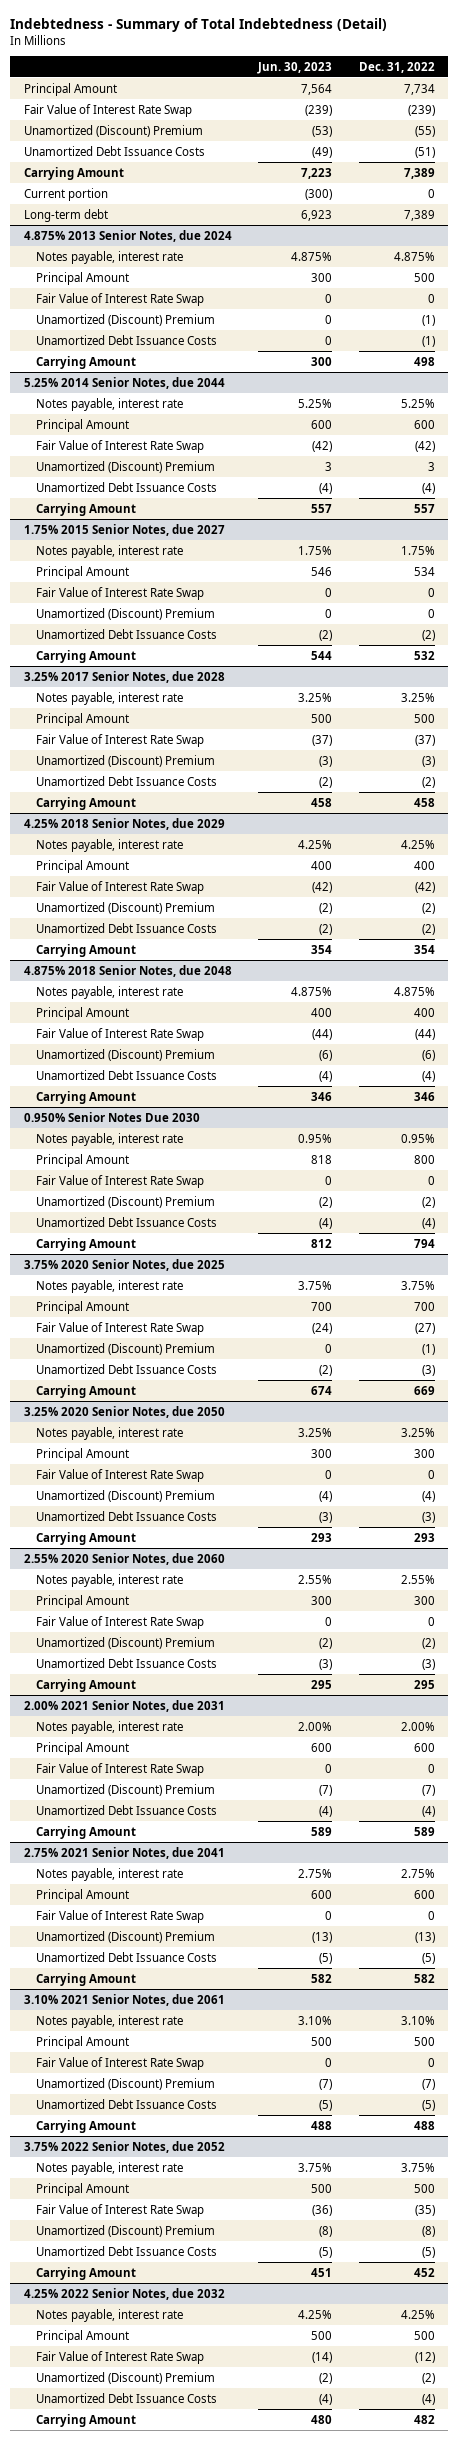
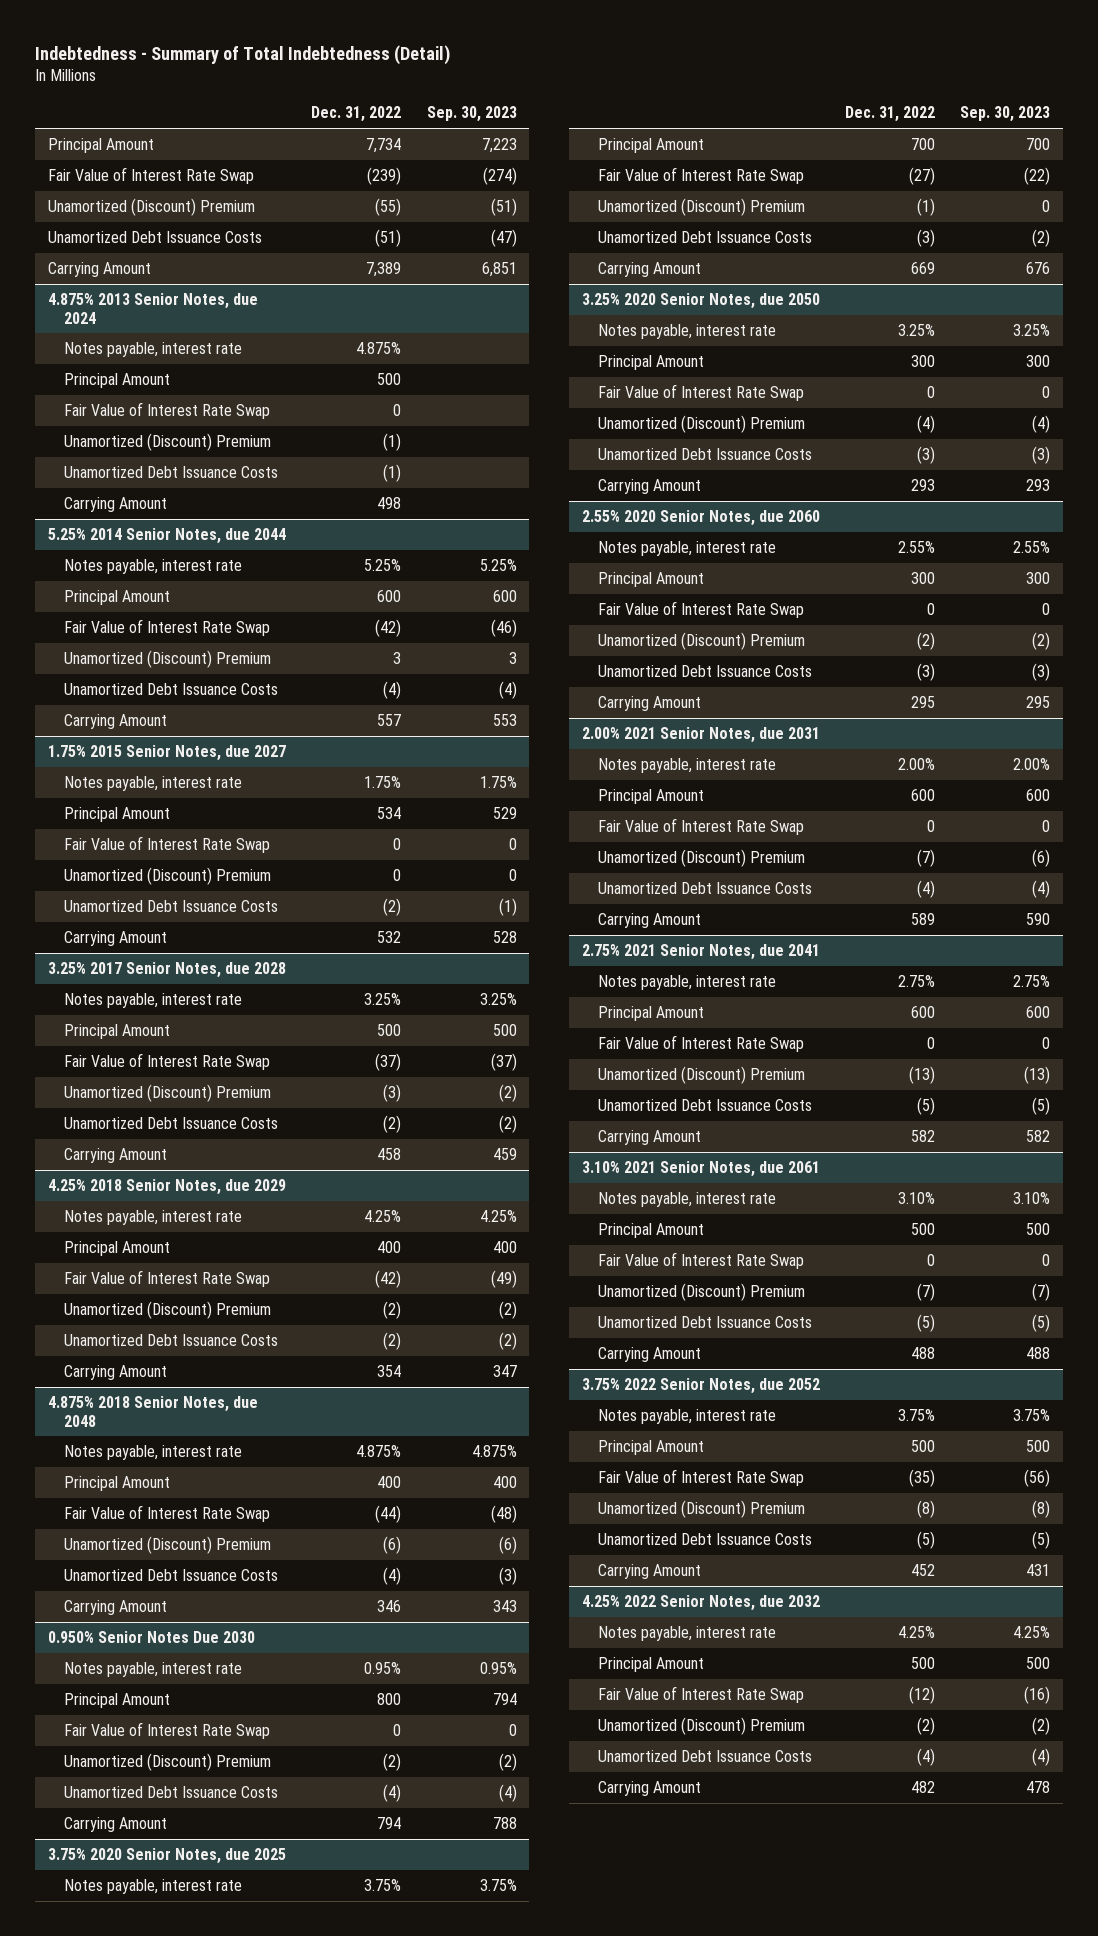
- | Jun. 30, 2023 | Dec. 31, 2022
+ | Dec. 31, 2022 | Sep. 30, 2023
- Current portion | (300) | 0
- Long-term debt | 6,923 | 7,389

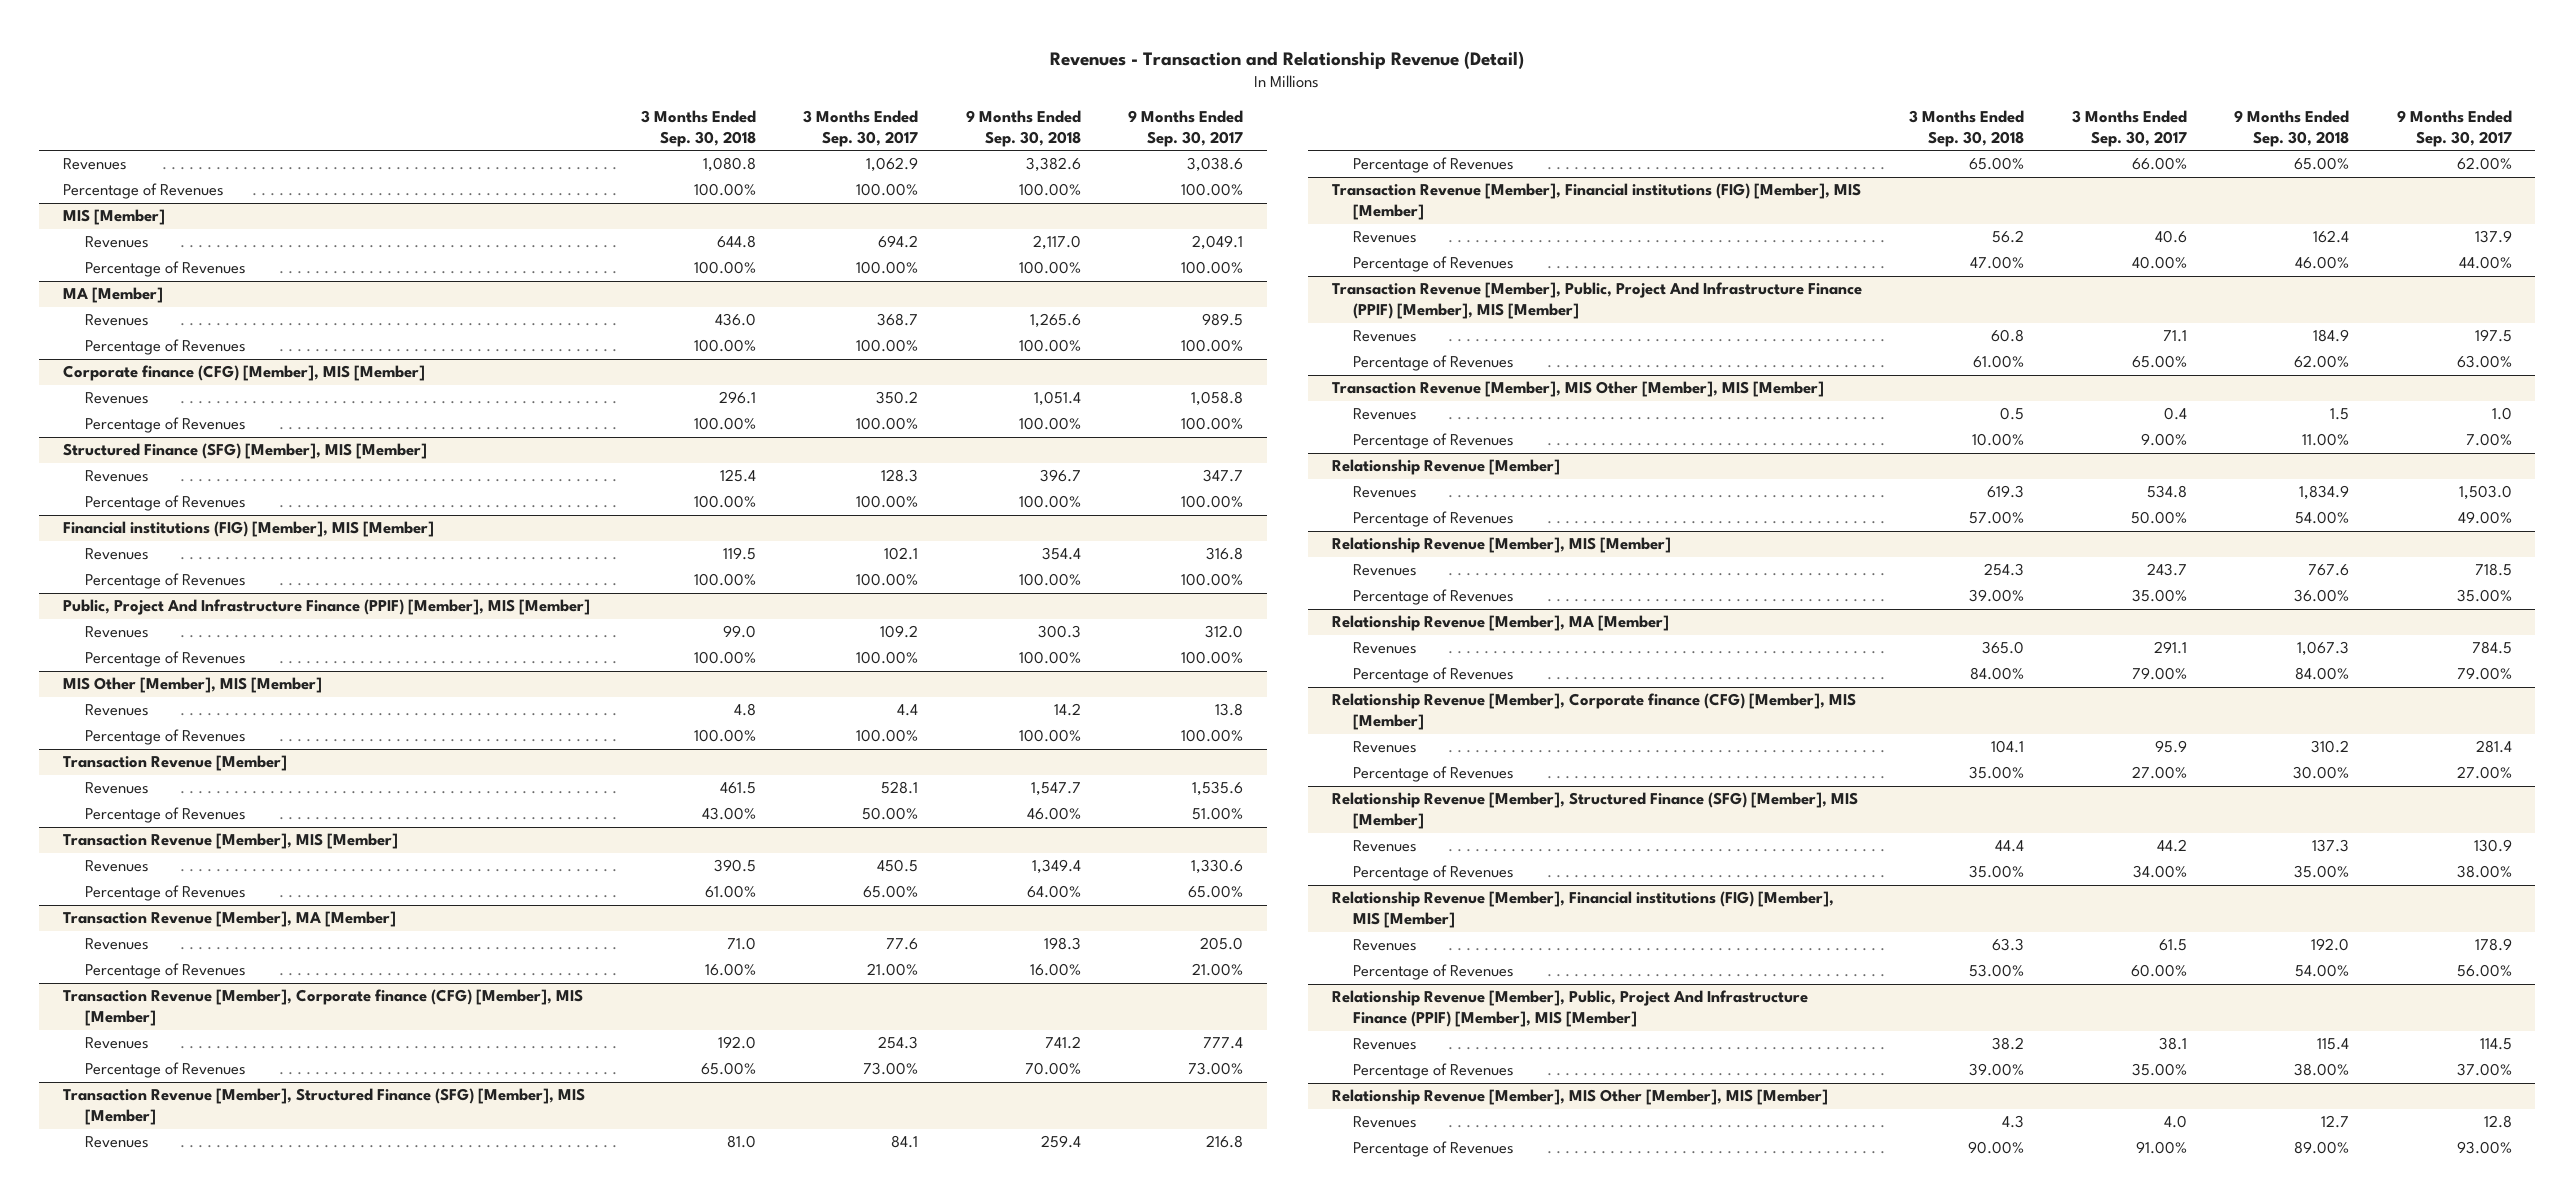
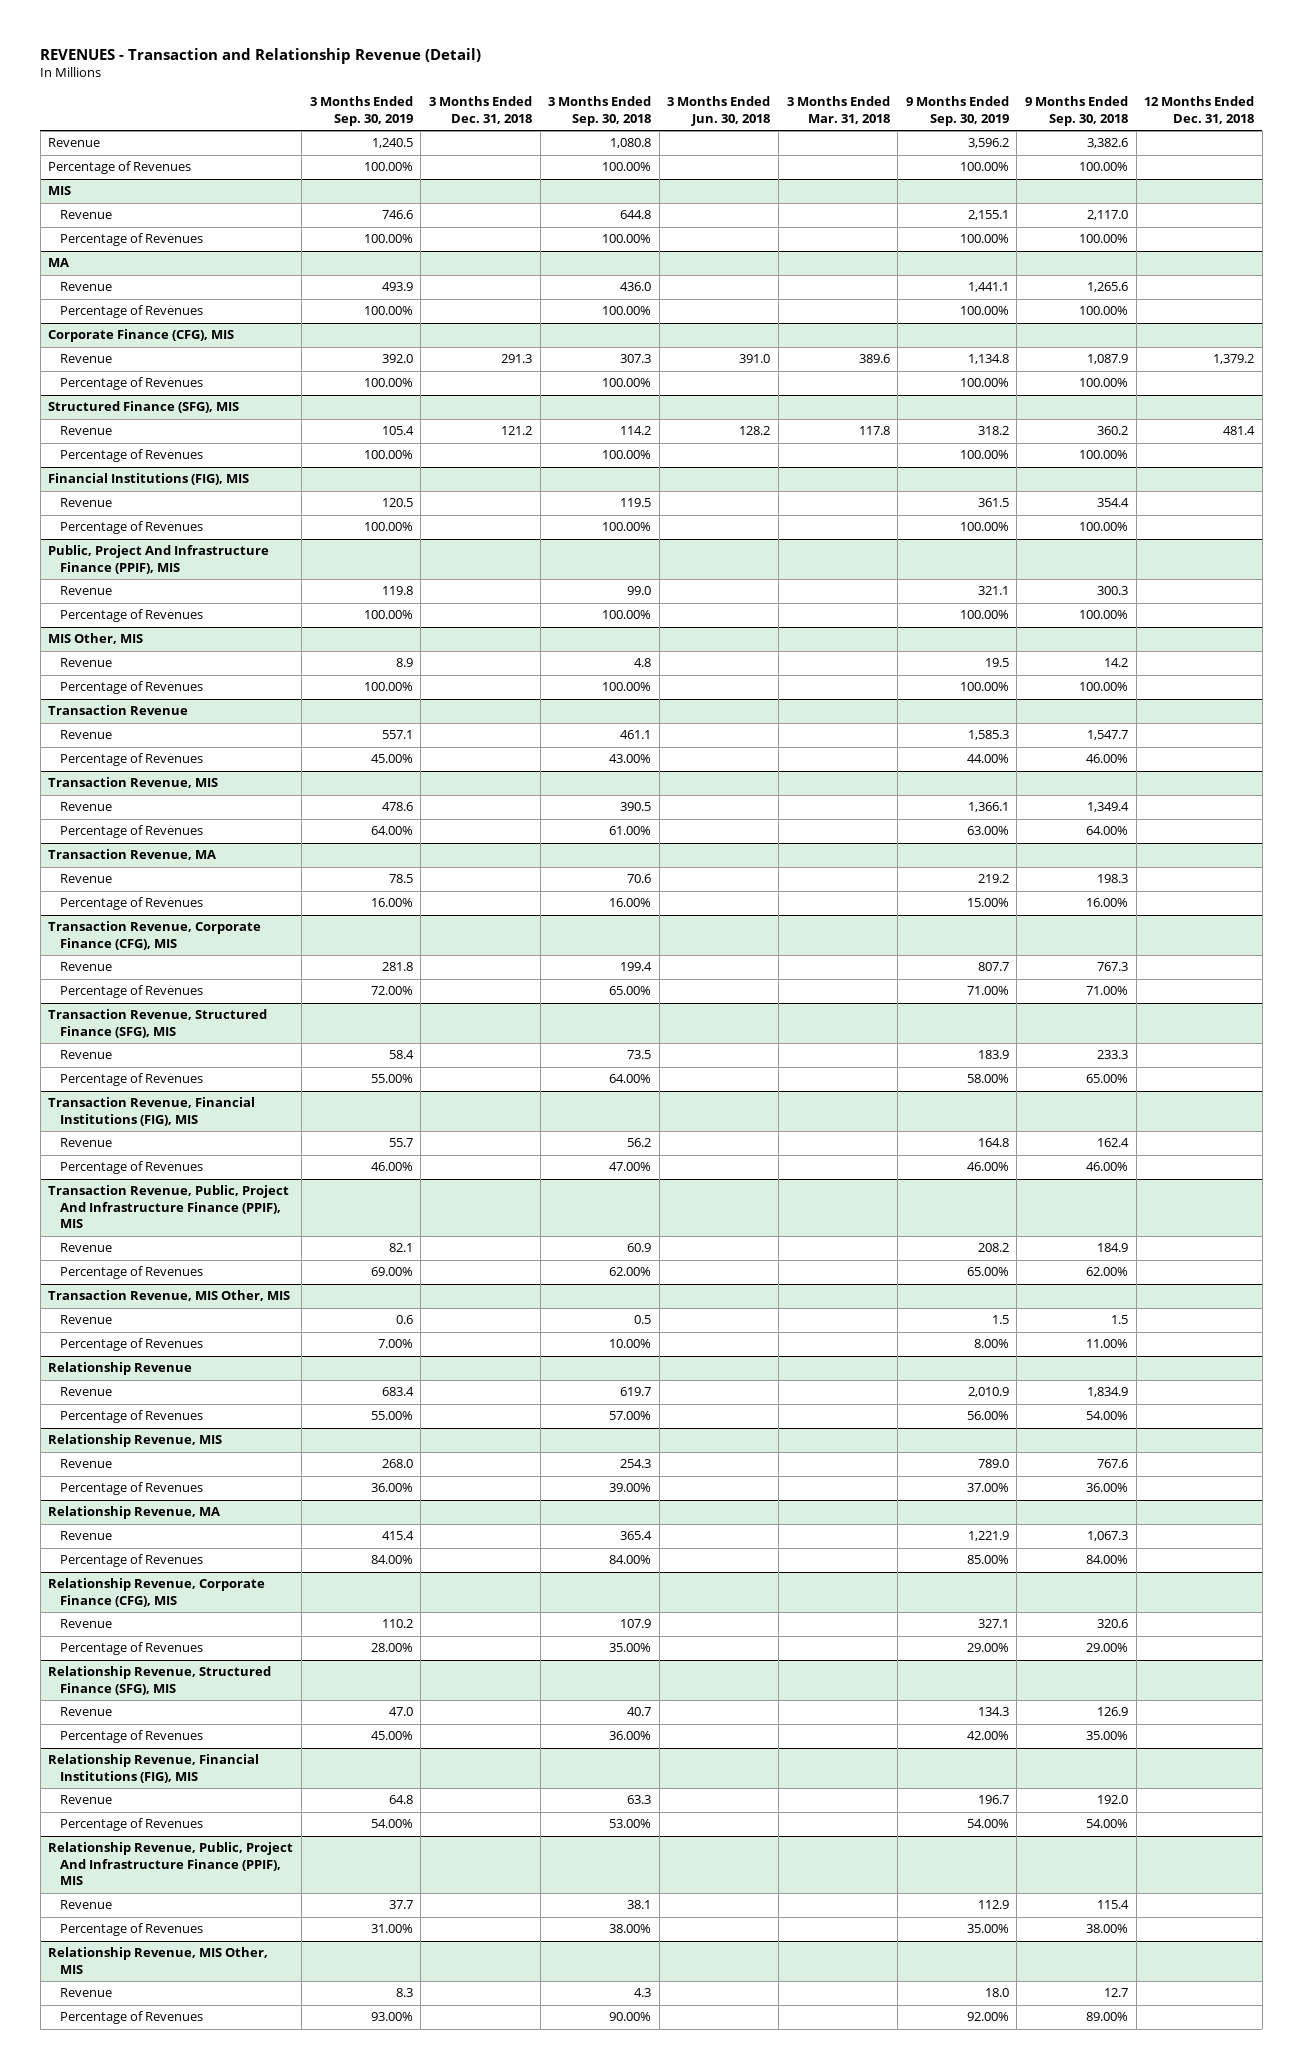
- Revenues - Transaction and Relationship Revenue (Detail)
+ REVENUES - Transaction and Relationship Revenue (Detail)
- | 3 Months Ended Sep. 30, 2018 | 3 Months Ended Sep. 30, 2017 | 9 Months Ended Sep. 30, 2018 | 9 Months Ended Sep. 30, 2017
+ | 3 Months Ended Sep. 30, 2019 | 3 Months Ended Dec. 31, 2018 | 3 Months Ended Sep. 30, 2018 | 3 Months Ended Jun. 30, 2018 | 3 Months Ended Mar. 31, 2018 | 9 Months Ended Sep. 30, 2019 | 9 Months Ended Sep. 30, 2018 | 12 Months Ended Dec. 31, 2018
- Revenues | 1,080.8 | 1,062.9 | 3,382.6 | 3,038.6
+ Revenue | 1,240.5 | | 1,080.8 | | | 3,596.2 | 3,382.6 |
- MIS [Member]
- Revenues | 644.8 | 694.2 | 2,117.0 | 2,049.1
+ MIS
+ Revenue | 746.6 | | 644.8 | | | 2,155.1 | 2,117.0 |
- MA [Member]
- Revenues | 436.0 | 368.7 | 1,265.6 | 989.5
+ MA
+ Revenue | 493.9 | | 436.0 | | | 1,441.1 | 1,265.6 |
- Corporate finance (CFG) [Member], MIS [Member]
- Revenues | 296.1 | 350.2 | 1,051.4 | 1,058.8
+ Corporate Finance (CFG), MIS
+ Revenue | 392.0 | 291.3 | 307.3 | 391.0 | 389.6 | 1,134.8 | 1,087.9 | 1,379.2
- Structured Finance (SFG) [Member], MIS [Member]
- Revenues | 125.4 | 128.3 | 396.7 | 347.7
+ Structured Finance (SFG), MIS
+ Revenue | 105.4 | 121.2 | 114.2 | 128.2 | 117.8 | 318.2 | 360.2 | 481.4
- Financial institutions (FIG) [Member], MIS [Member]
- Revenues | 119.5 | 102.1 | 354.4 | 316.8
+ Financial Institutions (FIG), MIS
+ Revenue | 120.5 | | 119.5 | | | 361.5 | 354.4 |
- Public, Project And Infrastructure Finance (PPIF) [Member], MIS [Member]
- Revenues | 99.0 | 109.2 | 300.3 | 312.0
+ Public, Project And Infrastructure Finance (PPIF), MIS
+ Revenue | 119.8 | | 99.0 | | | 321.1 | 300.3 |
- MIS Other [Member], MIS [Member]
- Revenues | 4.8 | 4.4 | 14.2 | 13.8
+ MIS Other, MIS
+ Revenue | 8.9 | | 4.8 | | | 19.5 | 14.2 |
- Transaction Revenue [Member]
- Revenues | 461.5 | 528.1 | 1,547.7 | 1,535.6
+ Transaction Revenue
+ Revenue | 557.1 | | 461.1 | | | 1,585.3 | 1,547.7 |
- Transaction Revenue [Member], MIS [Member]
- Revenues | 390.5 | 450.5 | 1,349.4 | 1,330.6
+ Transaction Revenue, MIS
+ Revenue | 478.6 | | 390.5 | | | 1,366.1 | 1,349.4 |
- Transaction Revenue [Member], MA [Member]
- Revenues | 71.0 | 77.6 | 198.3 | 205.0
+ Transaction Revenue, MA
+ Revenue | 78.5 | | 70.6 | | | 219.2 | 198.3 |
- Transaction Revenue [Member], Corporate finance (CFG) [Member], MIS [Member]
- Revenues | 192.0 | 254.3 | 741.2 | 777.4
- Percentage of Revenues | 65.00% | 73.00% | 70.00% | 73.00%
- Transaction Revenue [Member], Structured Finance (SFG) [Member], MIS [Member]
- Revenues | 81.0 | 84.1 | 259.4 | 216.8
- Percentage of Revenues | 65.00% | 66.00% | 65.00% | 62.00%
- Transaction Revenue [Member], Financial institutions (FIG) [Member], MIS [Member]
- Revenues | 56.2 | 40.6 | 162.4 | 137.9
+ Transaction Revenue, Corporate Finance (CFG), MIS
+ Revenue | 281.8 | | 199.4 | | | 807.7 | 767.3 |
+ Percentage of Revenues | 72.00% | | 65.00% | | | 71.00% | 71.00% |
+ Transaction Revenue, Structured Finance (SFG), MIS
+ Revenue | 58.4 | | 73.5 | | | 183.9 | 233.3 |
+ Percentage of Revenues | 55.00% | | 64.00% | | | 58.00% | 65.00% |
+ Transaction Revenue, Financial Institutions (FIG), MIS
+ Revenue | 55.7 | | 56.2 | | | 164.8 | 162.4 |
- Transaction Revenue [Member], Public, Project And Infrastructure Finance (PPIF) [Member], MIS [Member]
- Revenues | 60.8 | 71.1 | 184.9 | 197.5
- Percentage of Revenues | 61.00% | 65.00% | 62.00% | 63.00%
- Transaction Revenue [Member], MIS Other [Member], MIS [Member]
- Revenues | 0.5 | 0.4 | 1.5 | 1.0
+ Transaction Revenue, Public, Project And Infrastructure Finance (PPIF), MIS
+ Revenue | 82.1 | | 60.9 | | | 208.2 | 184.9 |
+ Percentage of Revenues | 69.00% | | 62.00% | | | 65.00% | 62.00% |
+ Transaction Revenue, MIS Other, MIS
+ Revenue | 0.6 | | 0.5 | | | 1.5 | 1.5 |
- Relationship Revenue [Member]
- Revenues | 619.3 | 534.8 | 1,834.9 | 1,503.0
+ Relationship Revenue
+ Revenue | 683.4 | | 619.7 | | | 2,010.9 | 1,834.9 |
- Relationship Revenue [Member], MIS [Member]
- Revenues | 254.3 | 243.7 | 767.6 | 718.5
+ Relationship Revenue, MIS
+ Revenue | 268.0 | | 254.3 | | | 789.0 | 767.6 |
- Relationship Revenue [Member], MA [Member]
- Revenues | 365.0 | 291.1 | 1,067.3 | 784.5
+ Relationship Revenue, MA
+ Revenue | 415.4 | | 365.4 | | | 1,221.9 | 1,067.3 |
- Relationship Revenue [Member], Corporate finance (CFG) [Member], MIS [Member]
- Revenues | 104.1 | 95.9 | 310.2 | 281.4
- Percentage of Revenues | 35.00% | 27.00% | 30.00% | 27.00%
- Relationship Revenue [Member], Structured Finance (SFG) [Member], MIS [Member]
- Revenues | 44.4 | 44.2 | 137.3 | 130.9
- Percentage of Revenues | 35.00% | 34.00% | 35.00% | 38.00%
- Relationship Revenue [Member], Financial institutions (FIG) [Member], MIS [Member]
- Revenues | 63.3 | 61.5 | 192.0 | 178.9
+ Relationship Revenue, Corporate Finance (CFG), MIS
+ Revenue | 110.2 | | 107.9 | | | 327.1 | 320.6 |
+ Percentage of Revenues | 28.00% | | 35.00% | | | 29.00% | 29.00% |
+ Relationship Revenue, Structured Finance (SFG), MIS
+ Revenue | 47.0 | | 40.7 | | | 134.3 | 126.9 |
+ Percentage of Revenues | 45.00% | | 36.00% | | | 42.00% | 35.00% |
+ Relationship Revenue, Financial Institutions (FIG), MIS
+ Revenue | 64.8 | | 63.3 | | | 196.7 | 192.0 |
- Relationship Revenue [Member], Public, Project And Infrastructure Finance (PPIF) [Member], MIS [Member]
- Revenues | 38.2 | 38.1 | 115.4 | 114.5
- Percentage of Revenues | 39.00% | 35.00% | 38.00% | 37.00%
- Relationship Revenue [Member], MIS Other [Member], MIS [Member]
- Revenues | 4.3 | 4.0 | 12.7 | 12.8
+ Relationship Revenue, Public, Project And Infrastructure Finance (PPIF), MIS
+ Revenue | 37.7 | | 38.1 | | | 112.9 | 115.4 |
+ Percentage of Revenues | 31.00% | | 38.00% | | | 35.00% | 38.00% |
+ Relationship Revenue, MIS Other, MIS
+ Revenue | 8.3 | | 4.3 | | | 18.0 | 12.7 |

